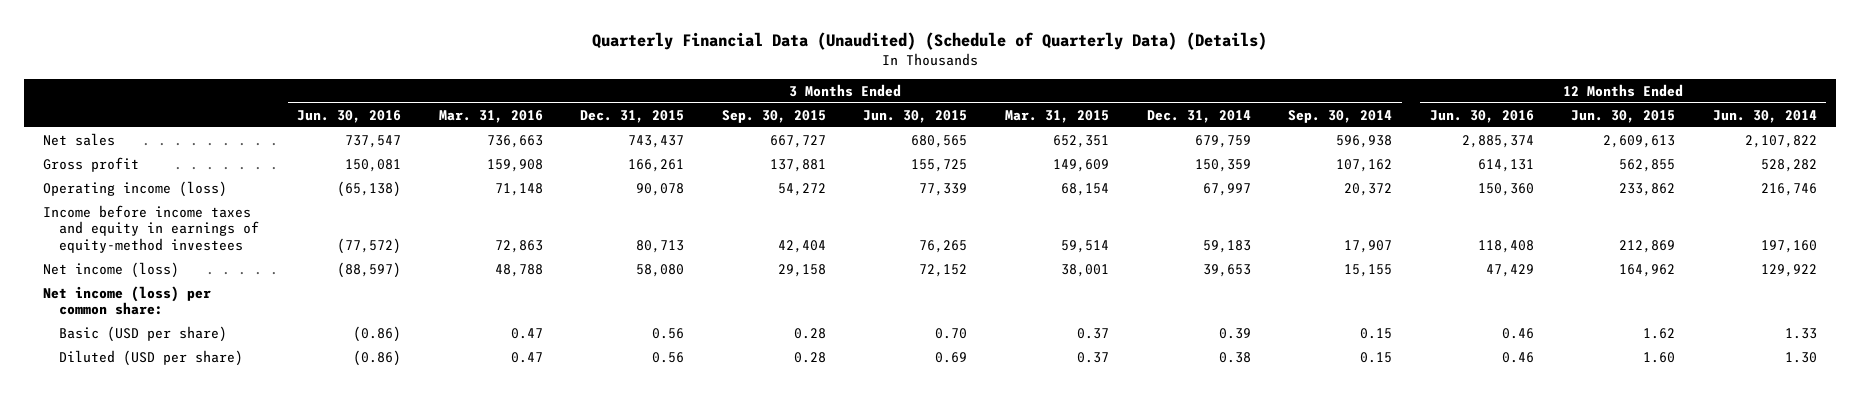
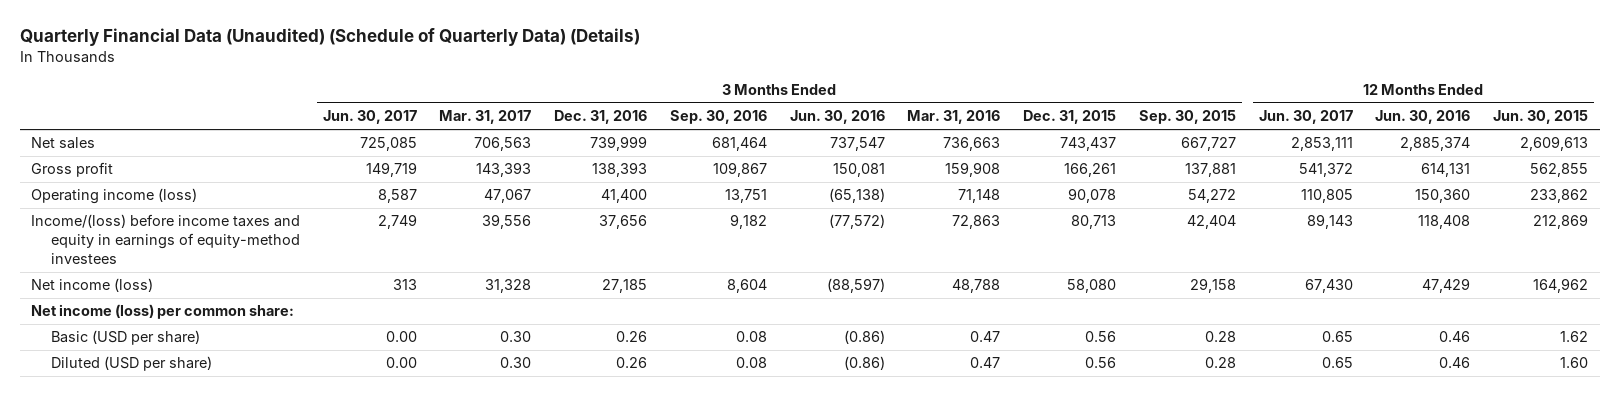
- | 3 Months Ended Jun. 30, 2016 | 3 Months Ended Mar. 31, 2016 | 3 Months Ended Dec. 31, 2015 | 3 Months Ended Sep. 30, 2015 | 3 Months Ended Jun. 30, 2015 | 3 Months Ended Mar. 31, 2015 | 3 Months Ended Dec. 31, 2014 | 3 Months Ended Sep. 30, 2014 | 12 Months Ended Jun. 30, 2016 | 12 Months Ended Jun. 30, 2015 | 12 Months Ended Jun. 30, 2014
+ | 3 Months Ended Jun. 30, 2017 | 3 Months Ended Mar. 31, 2017 | 3 Months Ended Dec. 31, 2016 | 3 Months Ended Sep. 30, 2016 | 3 Months Ended Jun. 30, 2016 | 3 Months Ended Mar. 31, 2016 | 3 Months Ended Dec. 31, 2015 | 3 Months Ended Sep. 30, 2015 | 12 Months Ended Jun. 30, 2017 | 12 Months Ended Jun. 30, 2016 | 12 Months Ended Jun. 30, 2015
- Income before income taxes and equity in earnings of equity-method investees | (77,572) | 72,863 | 80,713 | 42,404 | 76,265 | 59,514 | 59,183 | 17,907 | 118,408 | 212,869 | 197,160
+ Income/(loss) before income taxes and equity in earnings of equity-method investees | 2,749 | 39,556 | 37,656 | 9,182 | (77,572) | 72,863 | 80,713 | 42,404 | 89,143 | 118,408 | 212,869

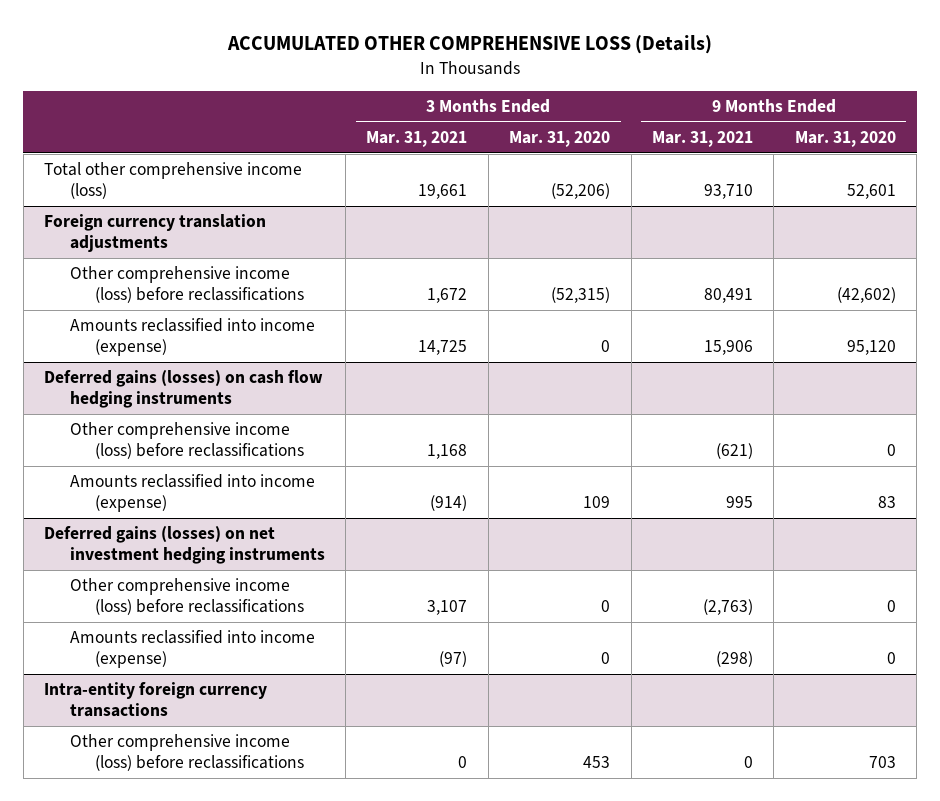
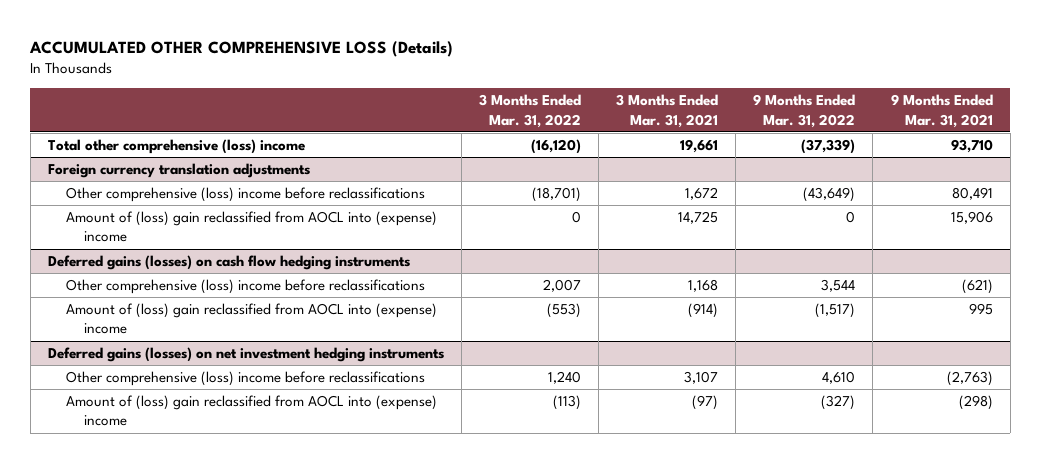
- | 3 Months Ended Mar. 31, 2021 | 3 Months Ended Mar. 31, 2020 | 9 Months Ended Mar. 31, 2021 | 9 Months Ended Mar. 31, 2020
+ | 3 Months Ended Mar. 31, 2022 | 3 Months Ended Mar. 31, 2021 | 9 Months Ended Mar. 31, 2022 | 9 Months Ended Mar. 31, 2021
- Total other comprehensive income (loss) | 19,661 | (52,206) | 93,710 | 52,601
+ Total other comprehensive (loss) income | (16,120) | 19,661 | (37,339) | 93,710
@ Foreign currency translation adjustments
- Other comprehensive income (loss) before reclassifications | 1,672 | (52,315) | 80,491 | (42,602)
- Amounts reclassified into income (expense) | 14,725 | 0 | 15,906 | 95,120
+ Other comprehensive (loss) income before reclassifications | (18,701) | 1,672 | (43,649) | 80,491
+ Amount of (loss) gain reclassified from AOCL into (expense) income | 0 | 14,725 | 0 | 15,906
@ Deferred gains (losses) on cash flow hedging instruments
- Other comprehensive income (loss) before reclassifications | 1,168 | | (621) | 0
- Amounts reclassified into income (expense) | (914) | 109 | 995 | 83
+ Other comprehensive (loss) income before reclassifications | 2,007 | 1,168 | 3,544 | (621)
+ Amount of (loss) gain reclassified from AOCL into (expense) income | (553) | (914) | (1,517) | 995
@ Deferred gains (losses) on net investment hedging instruments
- Other comprehensive income (loss) before reclassifications | 3,107 | 0 | (2,763) | 0
- Amounts reclassified into income (expense) | (97) | 0 | (298) | 0
- Intra-entity foreign currency transactions
- Other comprehensive income (loss) before reclassifications | 0 | 453 | 0 | 703
@ Deferred gains (losses) on net investment hedging instruments
+ Other comprehensive (loss) income before reclassifications | 1,240 | 3,107 | 4,610 | (2,763)
+ Amount of (loss) gain reclassified from AOCL into (expense) income | (113) | (97) | (327) | (298)

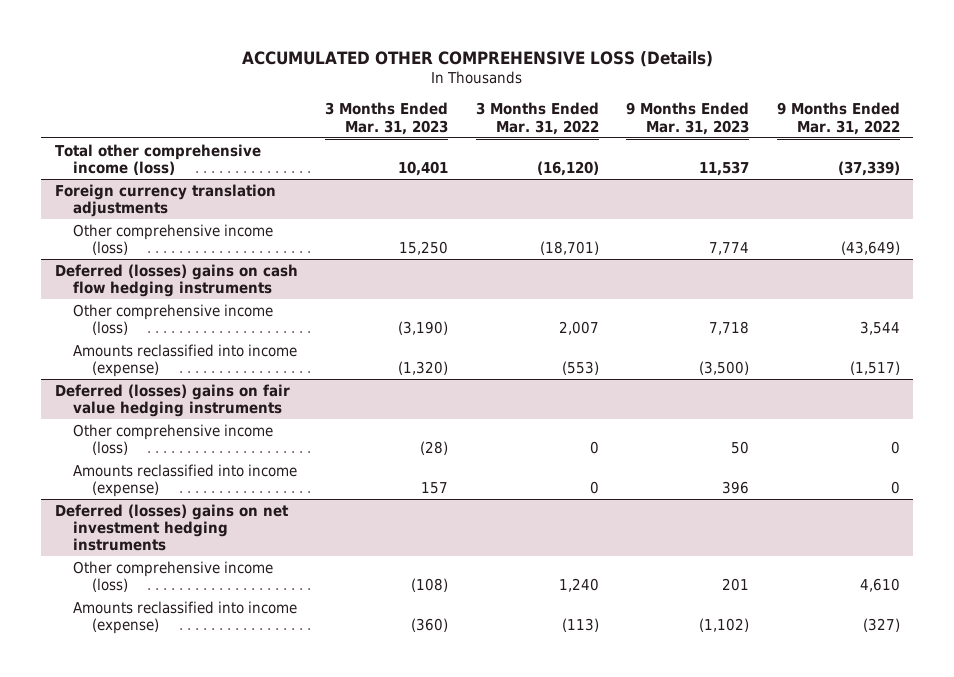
- | 3 Months Ended Mar. 31, 2022 | 3 Months Ended Mar. 31, 2021 | 9 Months Ended Mar. 31, 2022 | 9 Months Ended Mar. 31, 2021
+ | 3 Months Ended Mar. 31, 2023 | 3 Months Ended Mar. 31, 2022 | 9 Months Ended Mar. 31, 2023 | 9 Months Ended Mar. 31, 2022
- Total other comprehensive (loss) income | (16,120) | 19,661 | (37,339) | 93,710
+ Total other comprehensive income (loss) | 10,401 | (16,120) | 11,537 | (37,339)
@ Foreign currency translation adjustments
- Other comprehensive (loss) income before reclassifications | (18,701) | 1,672 | (43,649) | 80,491
- Amount of (loss) gain reclassified from AOCL into (expense) income | 0 | 14,725 | 0 | 15,906
- Deferred gains (losses) on cash flow hedging instruments
- Other comprehensive (loss) income before reclassifications | 2,007 | 1,168 | 3,544 | (621)
- Amount of (loss) gain reclassified from AOCL into (expense) income | (553) | (914) | (1,517) | 995
- Deferred gains (losses) on net investment hedging instruments
- Other comprehensive (loss) income before reclassifications | 1,240 | 3,107 | 4,610 | (2,763)
- Amount of (loss) gain reclassified from AOCL into (expense) income | (113) | (97) | (327) | (298)
@ Foreign currency translation adjustments
+ Other comprehensive income (loss) | 15,250 | (18,701) | 7,774 | (43,649)
+ Deferred (losses) gains on cash flow hedging instruments
+ Other comprehensive income (loss) | (3,190) | 2,007 | 7,718 | 3,544
+ Amounts reclassified into income (expense) | (1,320) | (553) | (3,500) | (1,517)
+ Deferred (losses) gains on fair value hedging instruments
+ Other comprehensive income (loss) | (28) | 0 | 50 | 0
+ Amounts reclassified into income (expense) | 157 | 0 | 396 | 0
+ Deferred (losses) gains on net investment hedging instruments
+ Other comprehensive income (loss) | (108) | 1,240 | 201 | 4,610
+ Amounts reclassified into income (expense) | (360) | (113) | (1,102) | (327)

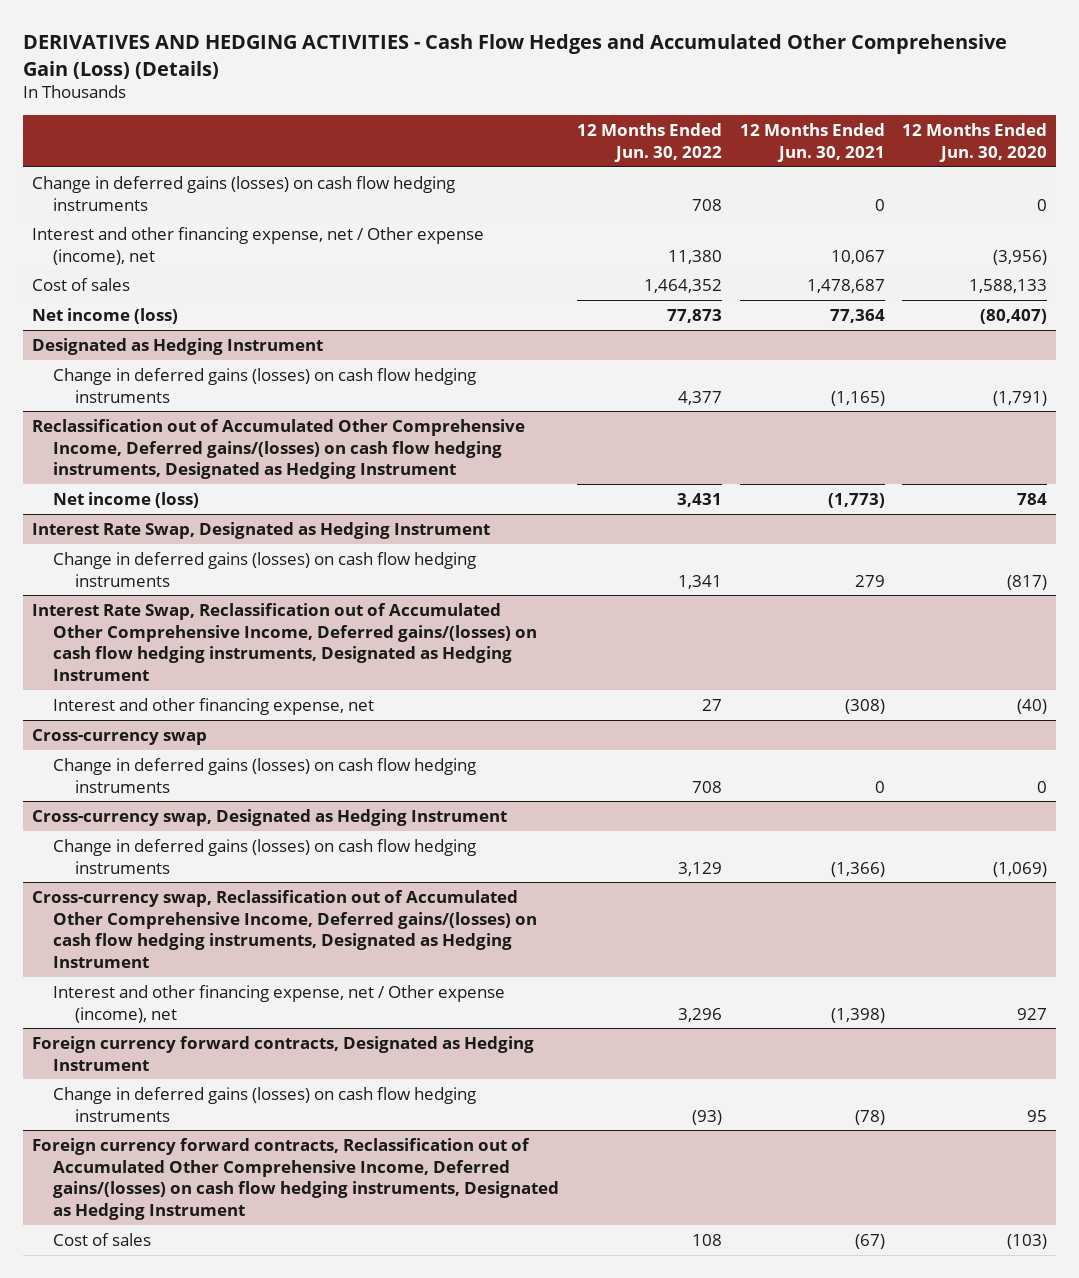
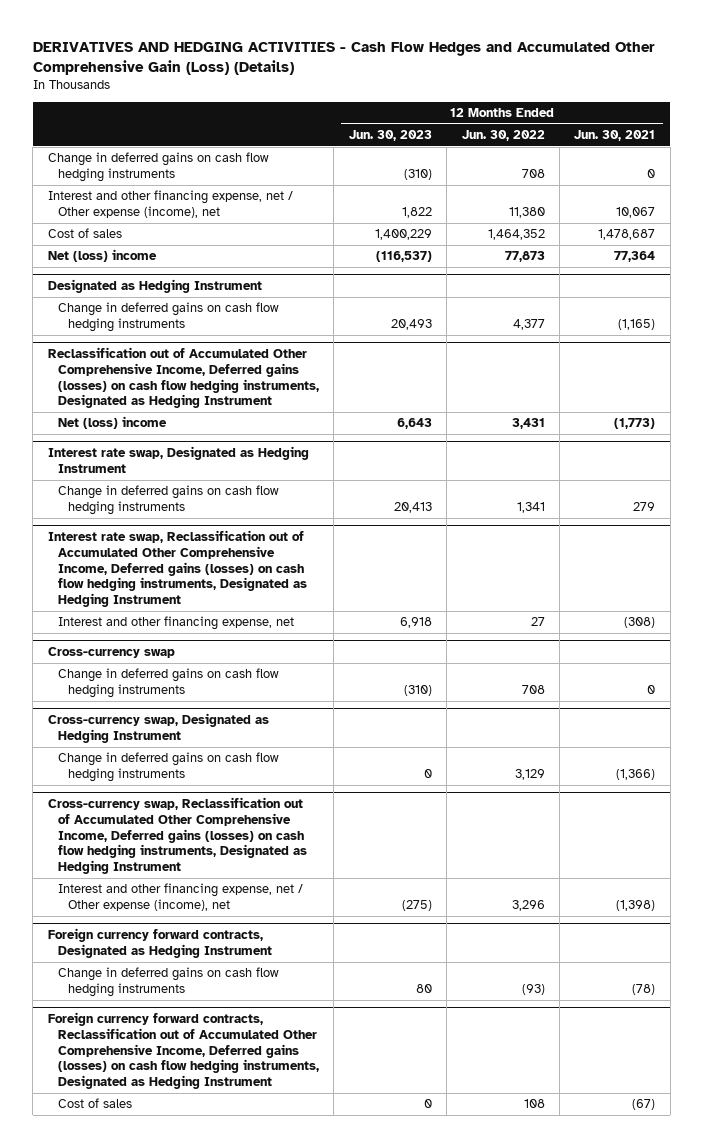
- | 12 Months Ended Jun. 30, 2022 | 12 Months Ended Jun. 30, 2021 | 12 Months Ended Jun. 30, 2020
+ | 12 Months Ended Jun. 30, 2023 | 12 Months Ended Jun. 30, 2022 | 12 Months Ended Jun. 30, 2021
- Change in deferred gains (losses) on cash flow hedging instruments | 708 | 0 | 0
+ Change in deferred gains on cash flow hedging instruments | (310) | 708 | 0
- Net income (loss) | 77,873 | 77,364 | (80,407)
+ Net (loss) income | (116,537) | 77,873 | 77,364
@ Designated as Hedging Instrument
- Change in deferred gains (losses) on cash flow hedging instruments | 4,377 | (1,165) | (1,791)
- Reclassification out of Accumulated Other Comprehensive Income, Deferred gains/(losses) on cash flow hedging instruments, Designated as Hedging Instrument
- Net income (loss) | 3,431 | (1,773) | 784
- Interest Rate Swap, Designated as Hedging Instrument
- Change in deferred gains (losses) on cash flow hedging instruments | 1,341 | 279 | (817)
- Interest Rate Swap, Reclassification out of Accumulated Other Comprehensive Income, Deferred gains/(losses) on cash flow hedging instruments, Designated as Hedging Instrument
@ Designated as Hedging Instrument
+ Change in deferred gains on cash flow hedging instruments | 20,493 | 4,377 | (1,165)
+ Reclassification out of Accumulated Other Comprehensive Income, Deferred gains (losses) on cash flow hedging instruments, Designated as Hedging Instrument
+ Net (loss) income | 6,643 | 3,431 | (1,773)
+ Interest rate swap, Designated as Hedging Instrument
+ Change in deferred gains on cash flow hedging instruments | 20,413 | 1,341 | 279
+ Interest rate swap, Reclassification out of Accumulated Other Comprehensive Income, Deferred gains (losses) on cash flow hedging instruments, Designated as Hedging Instrument
@ Cross-currency swap
- Change in deferred gains (losses) on cash flow hedging instruments | 708 | 0 | 0
+ Change in deferred gains on cash flow hedging instruments | (310) | 708 | 0
@ Cross-currency swap, Designated as Hedging Instrument
- Change in deferred gains (losses) on cash flow hedging instruments | 3,129 | (1,366) | (1,069)
- Cross-currency swap, Reclassification out of Accumulated Other Comprehensive Income, Deferred gains/(losses) on cash flow hedging instruments, Designated as Hedging Instrument
@ Cross-currency swap, Designated as Hedging Instrument
+ Change in deferred gains on cash flow hedging instruments | 0 | 3,129 | (1,366)
+ Cross-currency swap, Reclassification out of Accumulated Other Comprehensive Income, Deferred gains (losses) on cash flow hedging instruments, Designated as Hedging Instrument
@ Foreign currency forward contracts, Designated as Hedging Instrument
- Change in deferred gains (losses) on cash flow hedging instruments | (93) | (78) | 95
- Foreign currency forward contracts, Reclassification out of Accumulated Other Comprehensive Income, Deferred gains/(losses) on cash flow hedging instruments, Designated as Hedging Instrument
@ Foreign currency forward contracts, Designated as Hedging Instrument
+ Change in deferred gains on cash flow hedging instruments | 80 | (93) | (78)
+ Foreign currency forward contracts, Reclassification out of Accumulated Other Comprehensive Income, Deferred gains (losses) on cash flow hedging instruments, Designated as Hedging Instrument

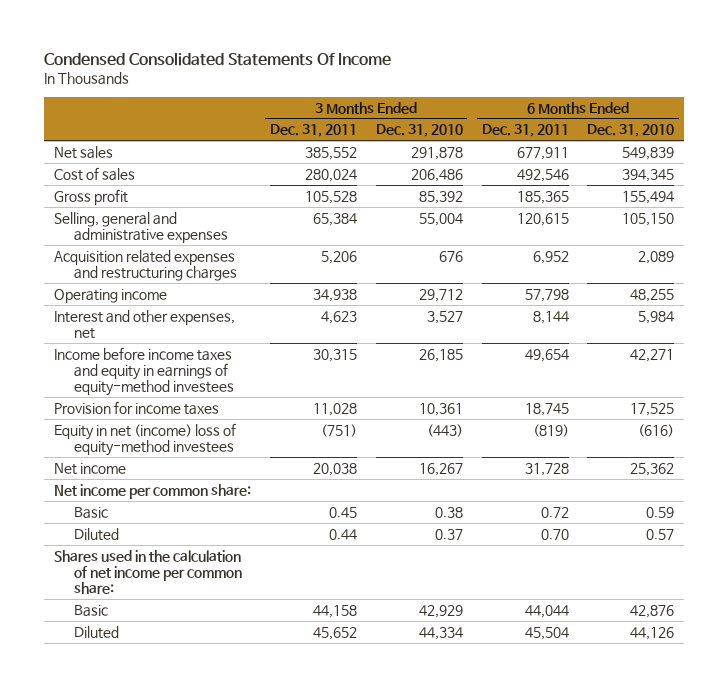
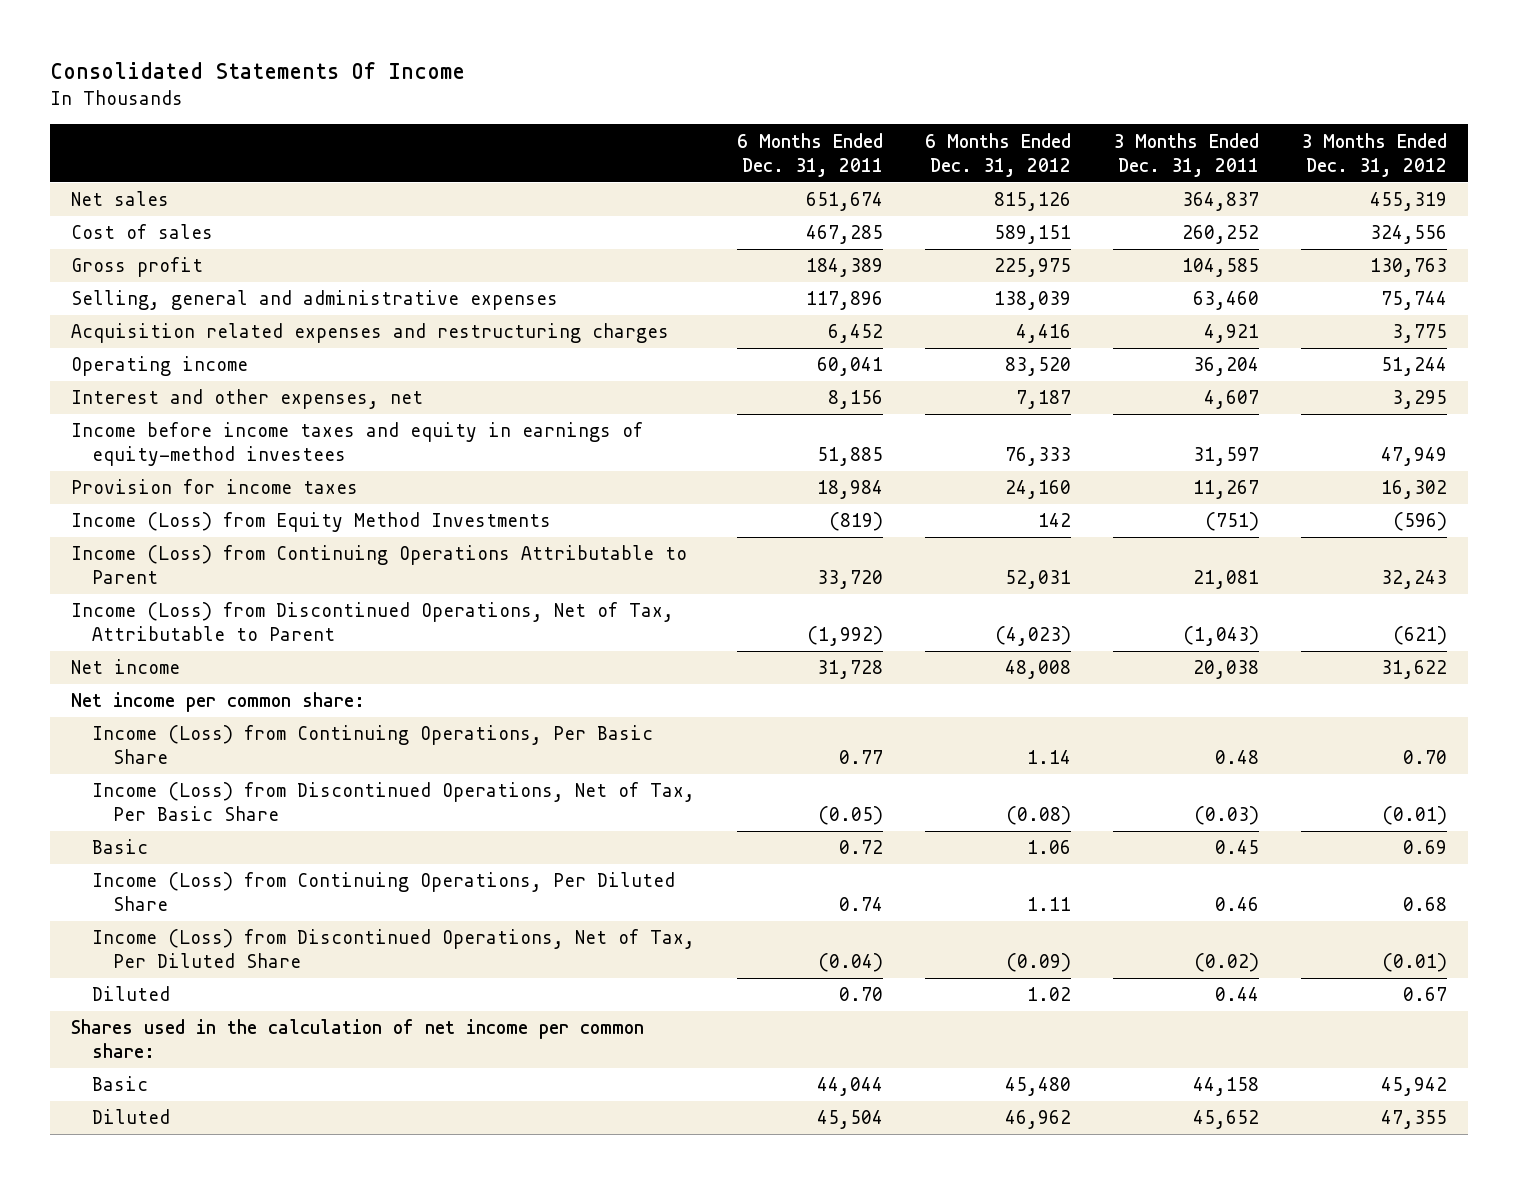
- Condensed Consolidated Statements Of Income
+ Consolidated Statements Of Income
- | 3 Months Ended Dec. 31, 2011 | 3 Months Ended Dec. 31, 2010 | 6 Months Ended Dec. 31, 2011 | 6 Months Ended Dec. 31, 2010
+ | 6 Months Ended Dec. 31, 2011 | 6 Months Ended Dec. 31, 2012 | 3 Months Ended Dec. 31, 2011 | 3 Months Ended Dec. 31, 2012
- Net sales | 385,552 | 291,878 | 677,911 | 549,839
- Cost of sales | 280,024 | 206,486 | 492,546 | 394,345
- Gross profit | 105,528 | 85,392 | 185,365 | 155,494
- Selling, general and administrative expenses | 65,384 | 55,004 | 120,615 | 105,150
- Acquisition related expenses and restructuring charges | 5,206 | 676 | 6,952 | 2,089
- Operating income | 34,938 | 29,712 | 57,798 | 48,255
- Interest and other expenses, net | 4,623 | 3,527 | 8,144 | 5,984
- Income before income taxes and equity in earnings of equity-method investees | 30,315 | 26,185 | 49,654 | 42,271
- Provision for income taxes | 11,028 | 10,361 | 18,745 | 17,525
- Equity in net (income) loss of equity-method investees | (751) | (443) | (819) | (616)
+ Net sales | 651,674 | 815,126 | 364,837 | 455,319
+ Cost of sales | 467,285 | 589,151 | 260,252 | 324,556
+ Gross profit | 184,389 | 225,975 | 104,585 | 130,763
+ Selling, general and administrative expenses | 117,896 | 138,039 | 63,460 | 75,744
+ Acquisition related expenses and restructuring charges | 6,452 | 4,416 | 4,921 | 3,775
+ Operating income | 60,041 | 83,520 | 36,204 | 51,244
+ Interest and other expenses, net | 8,156 | 7,187 | 4,607 | 3,295
+ Income before income taxes and equity in earnings of equity-method investees | 51,885 | 76,333 | 31,597 | 47,949
+ Provision for income taxes | 18,984 | 24,160 | 11,267 | 16,302
+ Income (Loss) from Equity Method Investments | (819) | 142 | (751) | (596)
+ Income (Loss) from Continuing Operations Attributable to Parent | 33,720 | 52,031 | 21,081 | 32,243
+ Income (Loss) from Discontinued Operations, Net of Tax, Attributable to Parent | (1,992) | (4,023) | (1,043) | (621)
+ Income (Loss) from Continuing Operations, Per Basic Share | 0.77 | 1.14 | 0.48 | 0.70
+ Income (Loss) from Discontinued Operations, Net of Tax, Per Basic Share | (0.05) | (0.08) | (0.03) | (0.01)
+ Income (Loss) from Continuing Operations, Per Diluted Share | 0.74 | 1.11 | 0.46 | 0.68
+ Income (Loss) from Discontinued Operations, Net of Tax, Per Diluted Share | (0.04) | (0.09) | (0.02) | (0.01)

